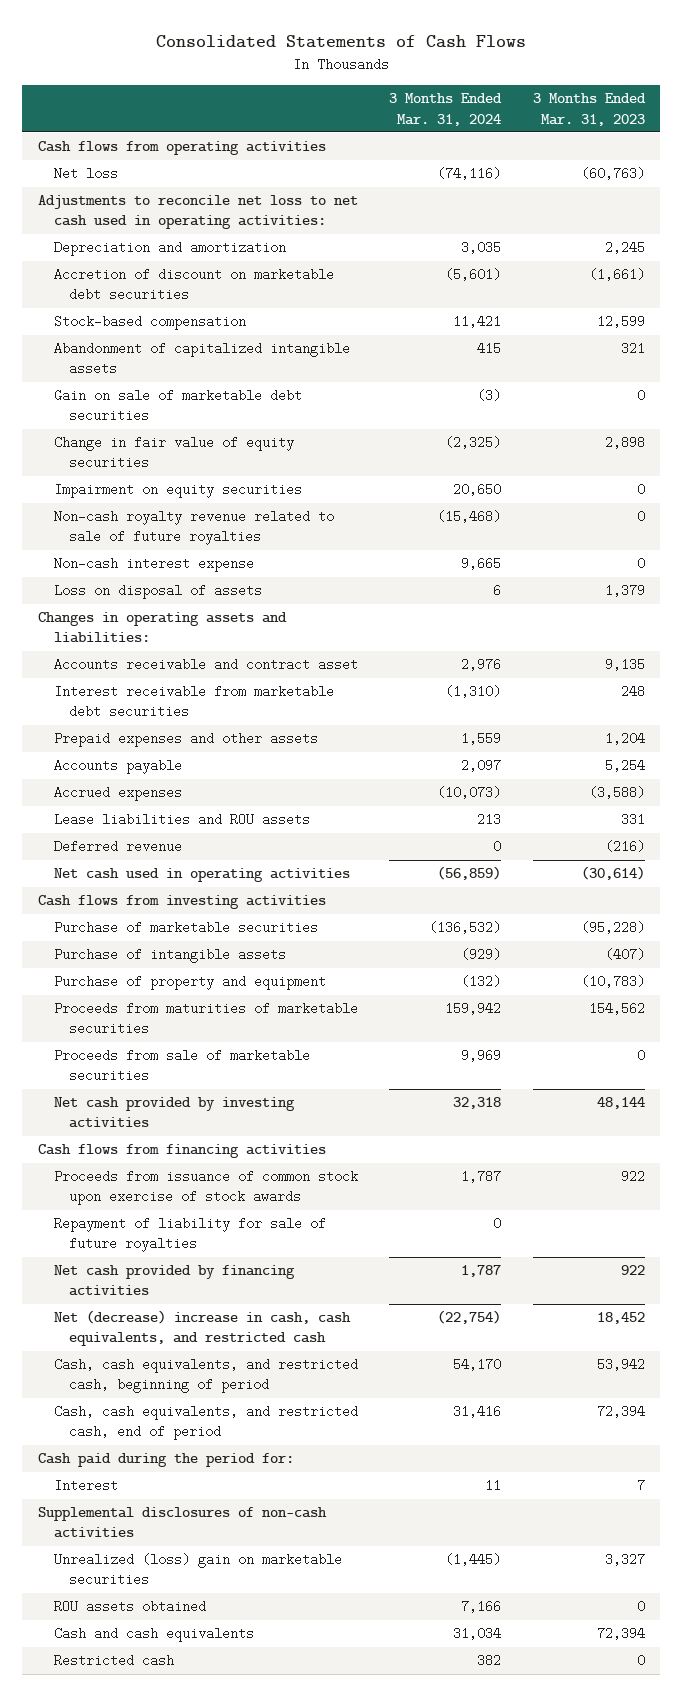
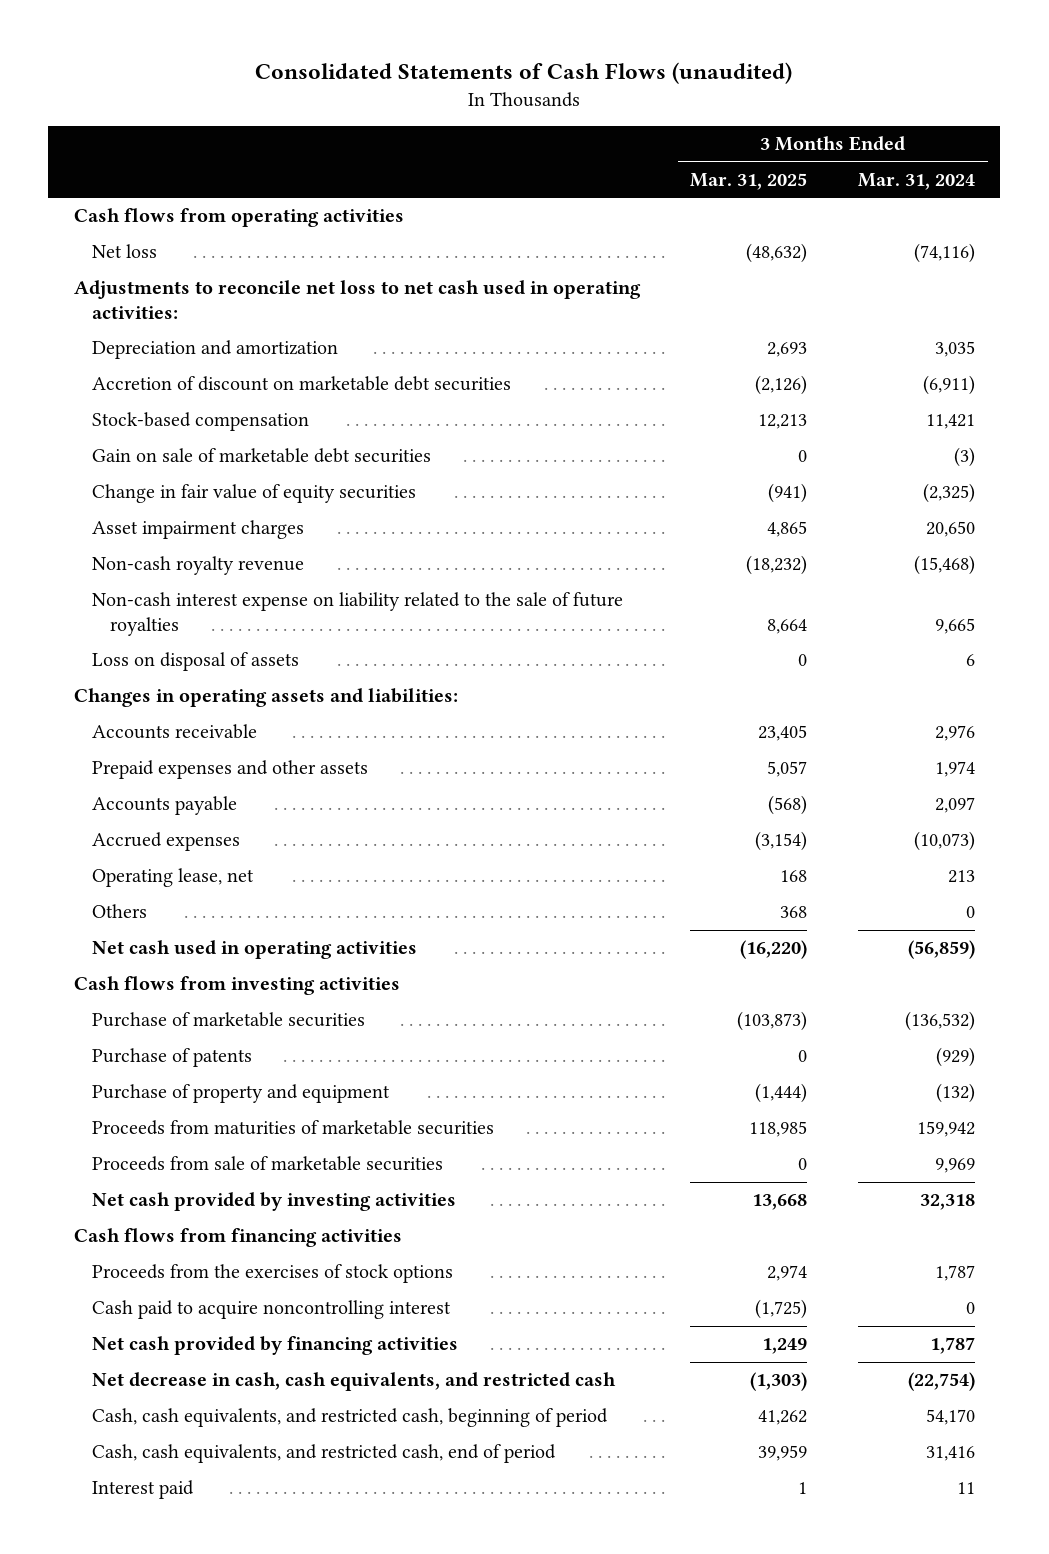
- Consolidated Statements of Cash Flows
+ Consolidated Statements of Cash Flows (unaudited)
- | 3 Months Ended Mar. 31, 2024 | 3 Months Ended Mar. 31, 2023
+ | 3 Months Ended Mar. 31, 2025 | 3 Months Ended Mar. 31, 2024
- Accretion of discount on marketable debt securities | (5,601) | (1,661)
+ Accretion of discount on marketable debt securities | (2,126) | (6,911)
- Abandonment of capitalized intangible assets | 415 | 321
- Impairment on equity securities | 20,650 | 0
- Non-cash royalty revenue related to sale of future royalties | (15,468) | 0
- Non-cash interest expense | 9,665 | 0
+ Asset impairment charges | 4,865 | 20,650
+ Non-cash royalty revenue | (18,232) | (15,468)
+ Non-cash interest expense on liability related to the sale of future royalties | 8,664 | 9,665
- Accounts receivable and contract asset | 2,976 | 9,135
- Interest receivable from marketable debt securities | (1,310) | 248
- Prepaid expenses and other assets | 1,559 | 1,204
+ Accounts receivable | 23,405 | 2,976
+ Prepaid expenses and other assets | 5,057 | 1,974
- Lease liabilities and ROU assets | 213 | 331
- Deferred revenue | 0 | (216)
+ Operating lease, net | 168 | 213
+ Others | 368 | 0
- Purchase of intangible assets | (929) | (407)
+ Purchase of patents | 0 | (929)
- Proceeds from issuance of common stock upon exercise of stock awards | 1,787 | 922
- Repayment of liability for sale of future royalties | 0 |
+ Proceeds from the exercises of stock options | 2,974 | 1,787
+ Cash paid to acquire noncontrolling interest | (1,725) | 0
- Net (decrease) increase in cash, cash equivalents, and restricted cash | (22,754) | 18,452
+ Net decrease in cash, cash equivalents, and restricted cash | (1,303) | (22,754)
- Cash paid during the period for:
- Interest | 11 | 7
- Supplemental disclosures of non-cash activities
- Unrealized (loss) gain on marketable securities | (1,445) | 3,327
- ROU assets obtained | 7,166 | 0
- Cash and cash equivalents | 31,034 | 72,394
- Restricted cash | 382 | 0
+ Interest paid | 1 | 11

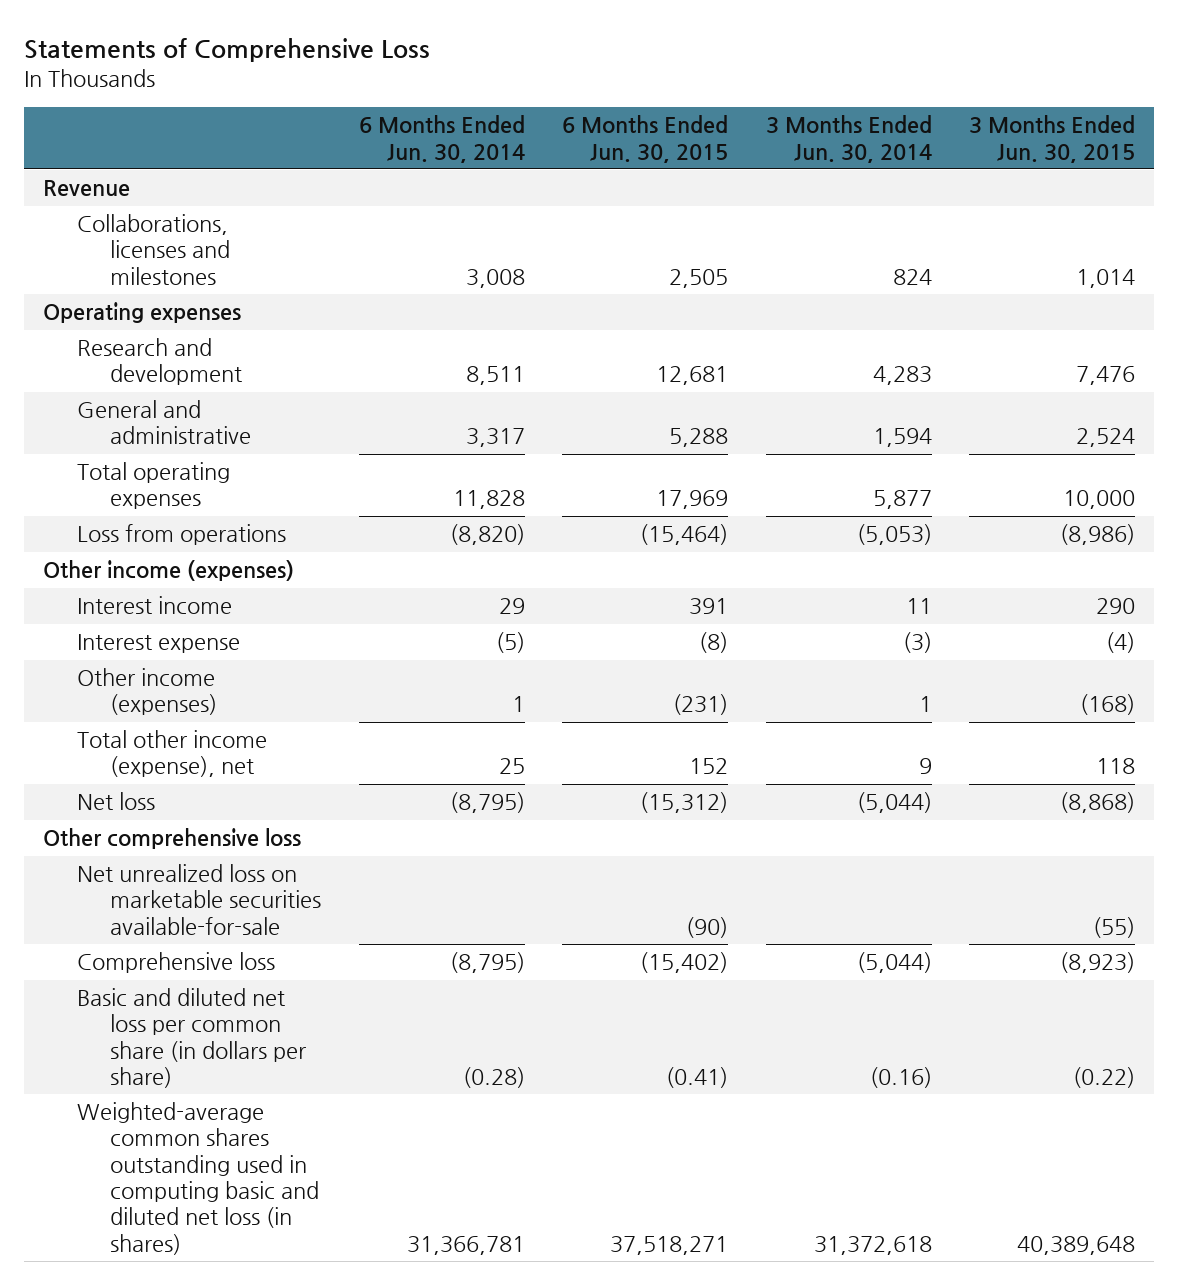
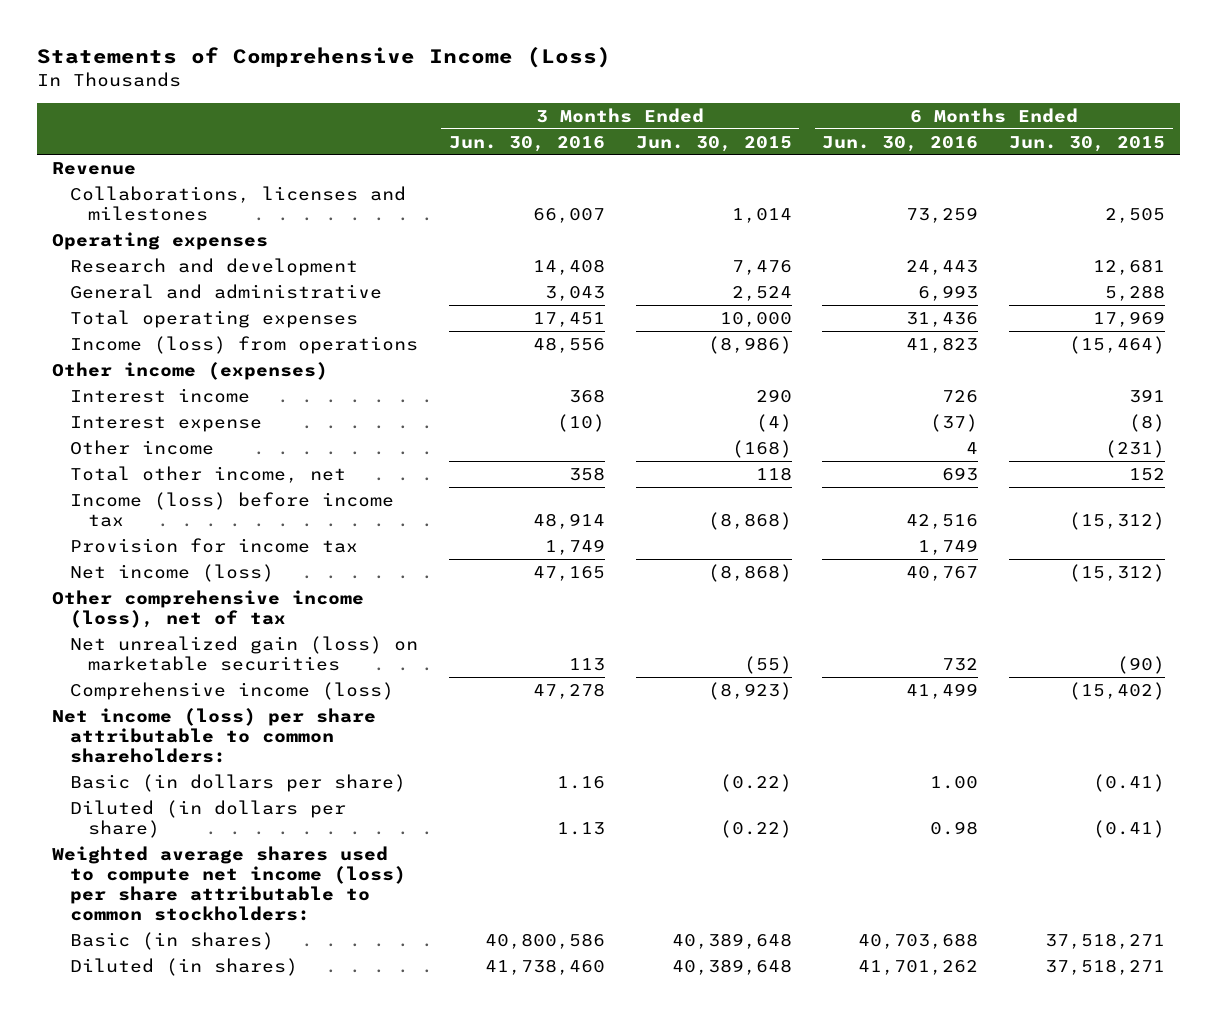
- Statements of Comprehensive Loss
+ Statements of Comprehensive Income (Loss)
- | 6 Months Ended Jun. 30, 2014 | 6 Months Ended Jun. 30, 2015 | 3 Months Ended Jun. 30, 2014 | 3 Months Ended Jun. 30, 2015
+ | 3 Months Ended Jun. 30, 2016 | 3 Months Ended Jun. 30, 2015 | 6 Months Ended Jun. 30, 2016 | 6 Months Ended Jun. 30, 2015
- Loss from operations | (8,820) | (15,464) | (5,053) | (8,986)
+ Income (loss) from operations | 48,556 | (8,986) | 41,823 | (15,464)
- Other income (expenses) | 1 | (231) | 1 | (168)
- Total other income (expense), net | 25 | 152 | 9 | 118
- Net loss | (8,795) | (15,312) | (5,044) | (8,868)
- Other comprehensive loss
- Net unrealized loss on marketable securities available-for-sale | | (90) | | (55)
- Comprehensive loss | (8,795) | (15,402) | (5,044) | (8,923)
- Basic and diluted net loss per common share (in dollars per share) | (0.28) | (0.41) | (0.16) | (0.22)
- Weighted-average common shares outstanding used in computing basic and diluted net loss (in shares) | 31,366,781 | 37,518,271 | 31,372,618 | 40,389,648
+ Other income | | (168) | 4 | (231)
+ Total other income, net | 358 | 118 | 693 | 152
+ Income (loss) before income tax | 48,914 | (8,868) | 42,516 | (15,312)
+ Provision for income tax | 1,749 | | 1,749 |
+ Net income (loss) | 47,165 | (8,868) | 40,767 | (15,312)
+ Other comprehensive income (loss), net of tax
+ Net unrealized gain (loss) on marketable securities | 113 | (55) | 732 | (90)
+ Comprehensive income (loss) | 47,278 | (8,923) | 41,499 | (15,402)
+ Net income (loss) per share attributable to common shareholders:
+ Basic (in dollars per share) | 1.16 | (0.22) | 1.00 | (0.41)
+ Diluted (in dollars per share) | 1.13 | (0.22) | 0.98 | (0.41)
+ Weighted average shares used to compute net income (loss) per share attributable to common stockholders:
+ Basic (in shares) | 40,800,586 | 40,389,648 | 40,703,688 | 37,518,271
+ Diluted (in shares) | 41,738,460 | 40,389,648 | 41,701,262 | 37,518,271

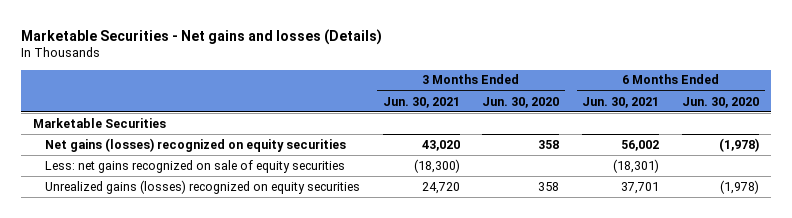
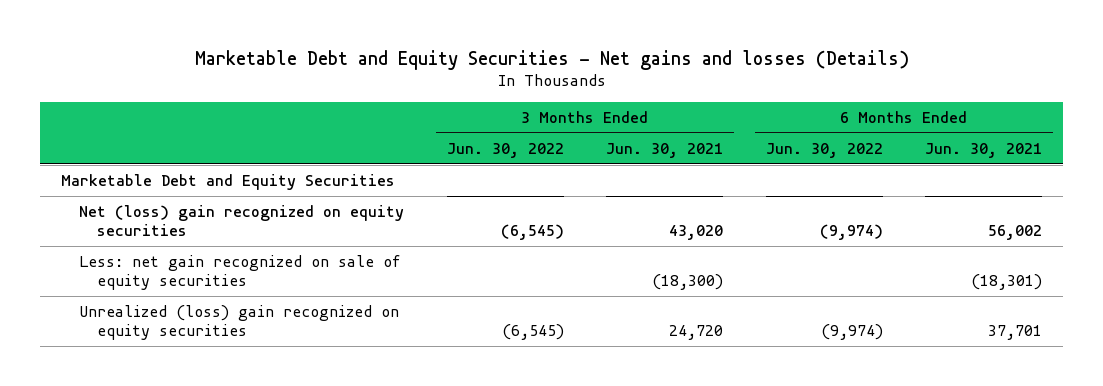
- Marketable Securities - Net gains and losses (Details)
+ Marketable Debt and Equity Securities - Net gains and losses (Details)
- | 3 Months Ended Jun. 30, 2021 | 3 Months Ended Jun. 30, 2020 | 6 Months Ended Jun. 30, 2021 | 6 Months Ended Jun. 30, 2020
+ | 3 Months Ended Jun. 30, 2022 | 3 Months Ended Jun. 30, 2021 | 6 Months Ended Jun. 30, 2022 | 6 Months Ended Jun. 30, 2021
- Marketable Securities
- Net gains (losses) recognized on equity securities | 43,020 | 358 | 56,002 | (1,978)
- Less: net gains recognized on sale of equity securities | (18,300) | | (18,301) |
- Unrealized gains (losses) recognized on equity securities | 24,720 | 358 | 37,701 | (1,978)
+ Marketable Debt and Equity Securities
+ Net (loss) gain recognized on equity securities | (6,545) | 43,020 | (9,974) | 56,002
+ Less: net gain recognized on sale of equity securities | | (18,300) | | (18,301)
+ Unrealized (loss) gain recognized on equity securities | (6,545) | 24,720 | (9,974) | 37,701

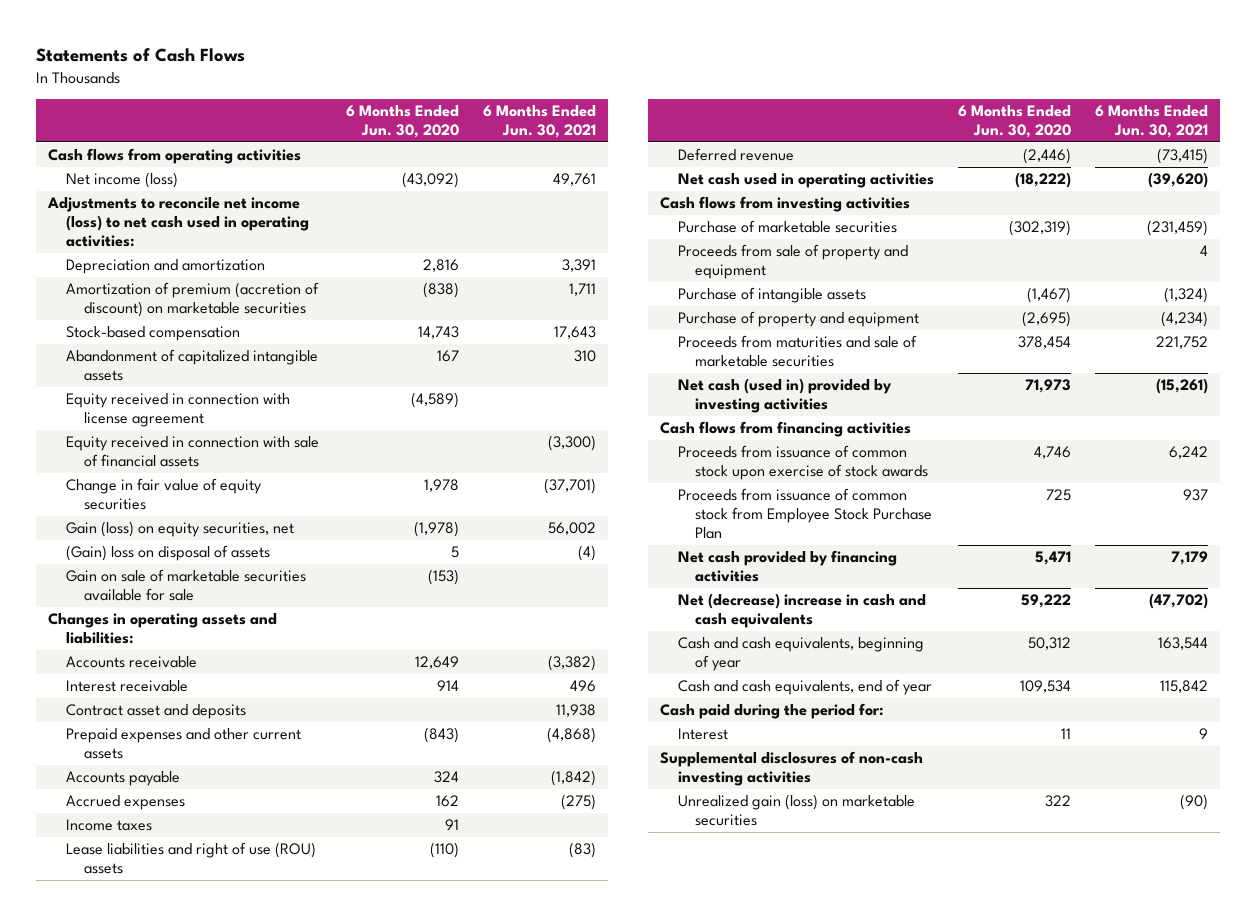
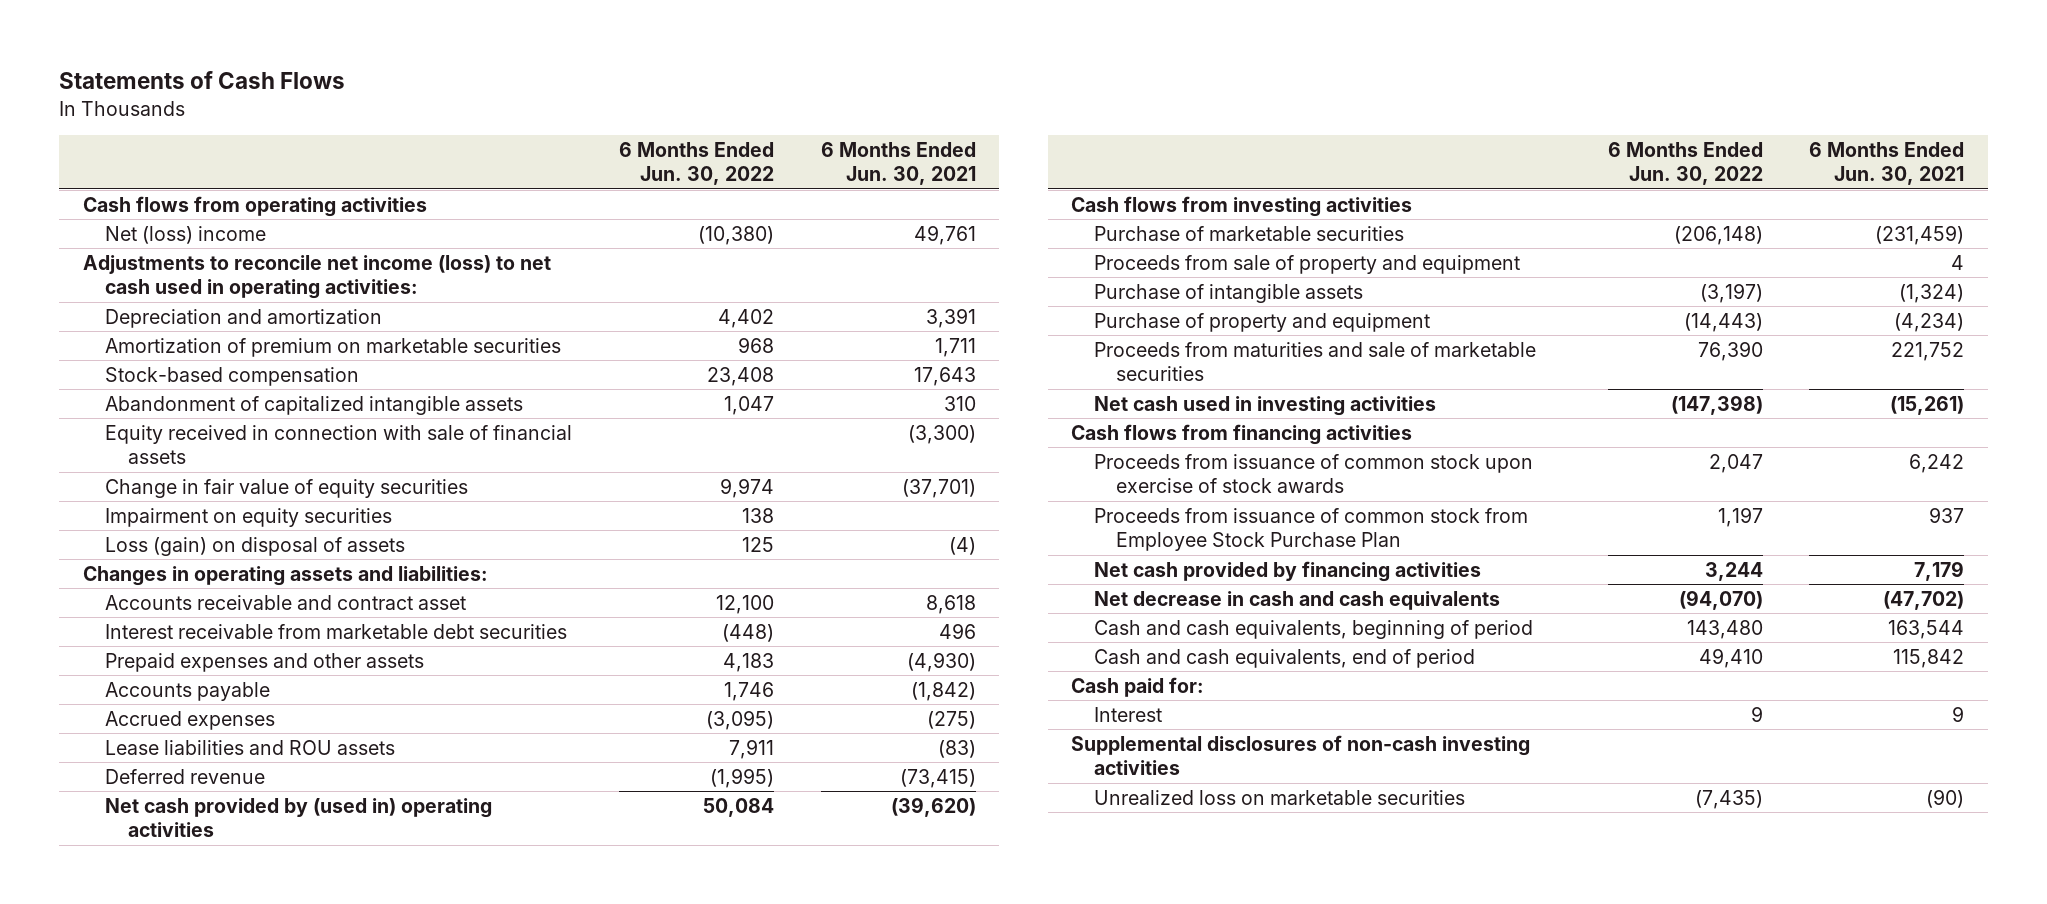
- | 6 Months Ended Jun. 30, 2020 | 6 Months Ended Jun. 30, 2021
+ | 6 Months Ended Jun. 30, 2022 | 6 Months Ended Jun. 30, 2021
- Net income (loss) | (43,092) | 49,761
+ Net (loss) income | (10,380) | 49,761
- Amortization of premium (accretion of discount) on marketable securities | (838) | 1,711
+ Amortization of premium on marketable securities | 968 | 1,711
- Equity received in connection with license agreement | (4,589) |
- Gain (loss) on equity securities, net | (1,978) | 56,002
- (Gain) loss on disposal of assets | 5 | (4)
- Gain on sale of marketable securities available for sale | (153) |
+ Impairment on equity securities | 138 |
+ Loss (gain) on disposal of assets | 125 | (4)
- Accounts receivable | 12,649 | (3,382)
- Interest receivable | 914 | 496
- Contract asset and deposits | | 11,938
- Prepaid expenses and other current assets | (843) | (4,868)
+ Accounts receivable and contract asset | 12,100 | 8,618
+ Interest receivable from marketable debt securities | (448) | 496
+ Prepaid expenses and other assets | 4,183 | (4,930)
- Income taxes | 91 |
- Lease liabilities and right of use (ROU) assets | (110) | (83)
+ Lease liabilities and ROU assets | 7,911 | (83)
- Net cash used in operating activities | (18,222) | (39,620)
+ Net cash provided by (used in) operating activities | 50,084 | (39,620)
- Net cash (used in) provided by investing activities | 71,973 | (15,261)
+ Net cash used in investing activities | (147,398) | (15,261)
- Net (decrease) increase in cash and cash equivalents | 59,222 | (47,702)
- Cash and cash equivalents, beginning of year | 50,312 | 163,544
- Cash and cash equivalents, end of year | 109,534 | 115,842
- Cash paid during the period for:
+ Net decrease in cash and cash equivalents | (94,070) | (47,702)
+ Cash and cash equivalents, beginning of period | 143,480 | 163,544
+ Cash and cash equivalents, end of period | 49,410 | 115,842
+ Cash paid for:
- Unrealized gain (loss) on marketable securities | 322 | (90)
+ Unrealized loss on marketable securities | (7,435) | (90)

